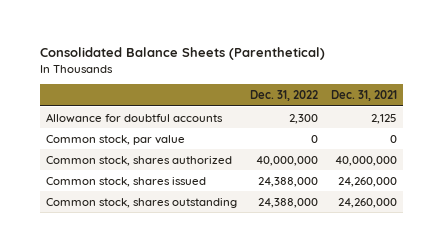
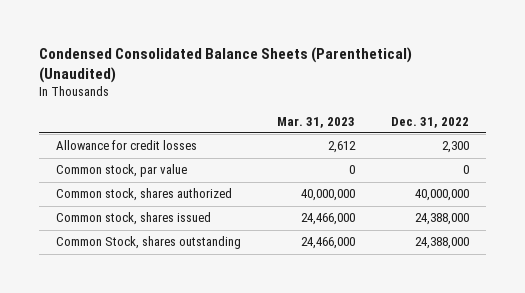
- Consolidated Balance Sheets (Parenthetical)
+ Condensed Consolidated Balance Sheets (Parenthetical) (Unaudited)
- | Dec. 31, 2022 | Dec. 31, 2021
+ | Mar. 31, 2023 | Dec. 31, 2022
- Allowance for doubtful accounts | 2,300 | 2,125
+ Allowance for credit losses | 2,612 | 2,300
- Common stock, shares outstanding | 24,388,000 | 24,260,000
+ Common Stock, shares outstanding | 24,466,000 | 24,388,000

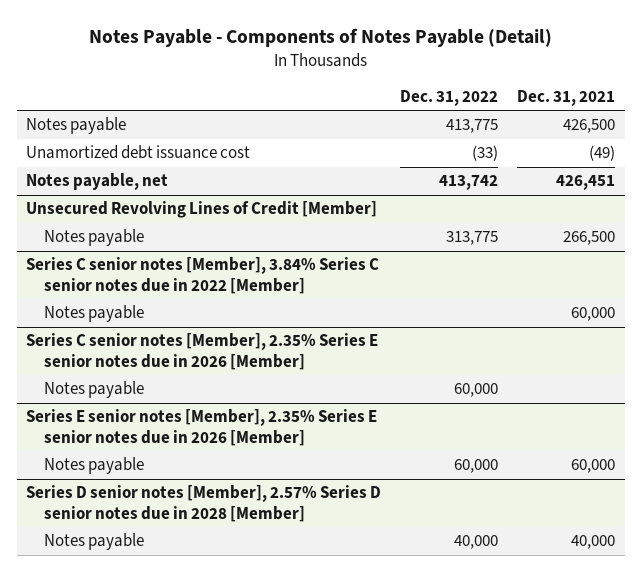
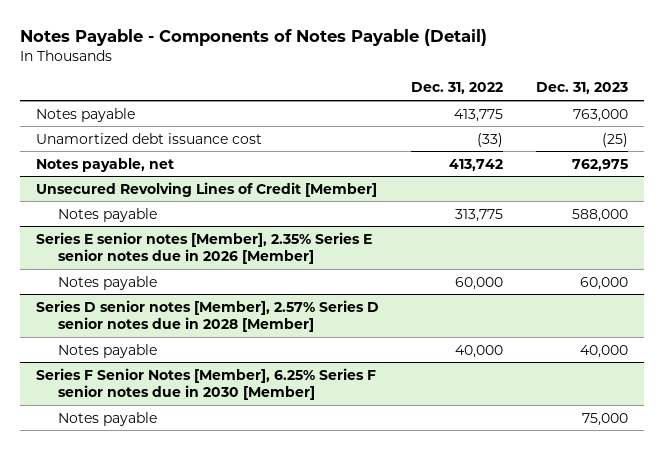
- | Dec. 31, 2022 | Dec. 31, 2021
+ | Dec. 31, 2022 | Dec. 31, 2023
- Series C senior notes [Member], 3.84% Series C senior notes due in 2022 [Member]
- Notes payable | | 60,000
- Series C senior notes [Member], 2.35% Series E senior notes due in 2026 [Member]
- Notes payable | 60,000 |
+ Series F Senior Notes [Member], 6.25% Series F senior notes due in 2030 [Member]
+ Notes payable | | 75,000

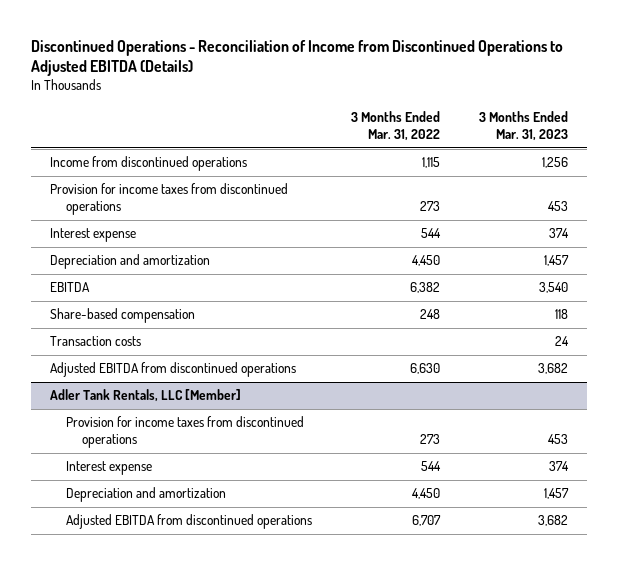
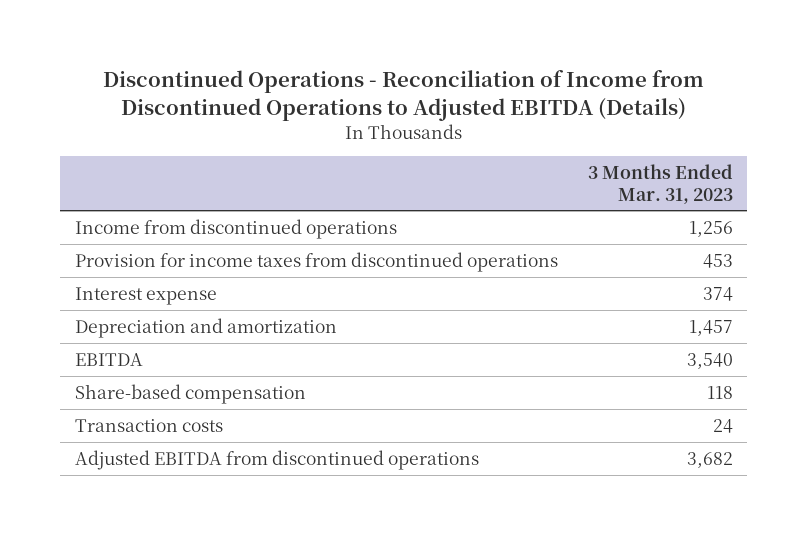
- | 3 Months Ended Mar. 31, 2022 | 3 Months Ended Mar. 31, 2023
+ | 3 Months Ended Mar. 31, 2023
- Adler Tank Rentals, LLC [Member]
- Provision for income taxes from discontinued operations | 273 | 453
- Interest expense | 544 | 374
- Depreciation and amortization | 4,450 | 1,457
- Adjusted EBITDA from discontinued operations | 6,707 | 3,682

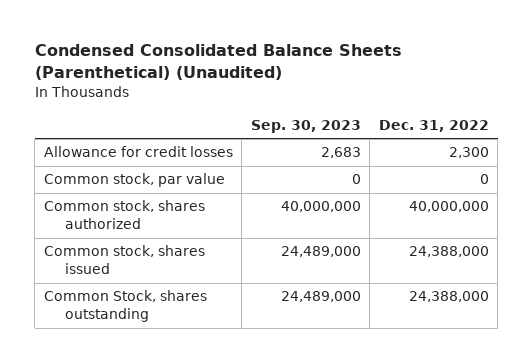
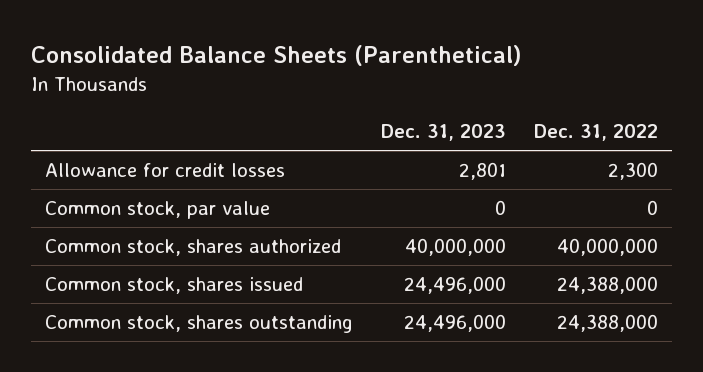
- Condensed Consolidated Balance Sheets (Parenthetical) (Unaudited)
+ Consolidated Balance Sheets (Parenthetical)
- | Sep. 30, 2023 | Dec. 31, 2022
+ | Dec. 31, 2023 | Dec. 31, 2022
- Common Stock, shares outstanding | 24,489,000 | 24,388,000
+ Common stock, shares outstanding | 24,496,000 | 24,388,000

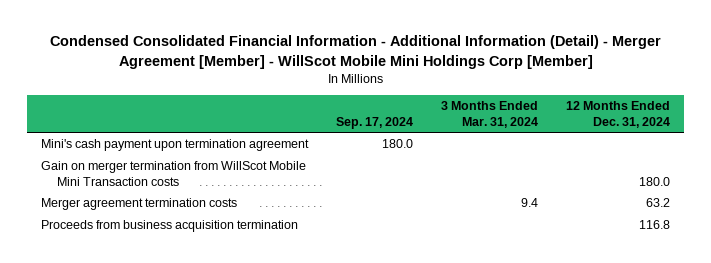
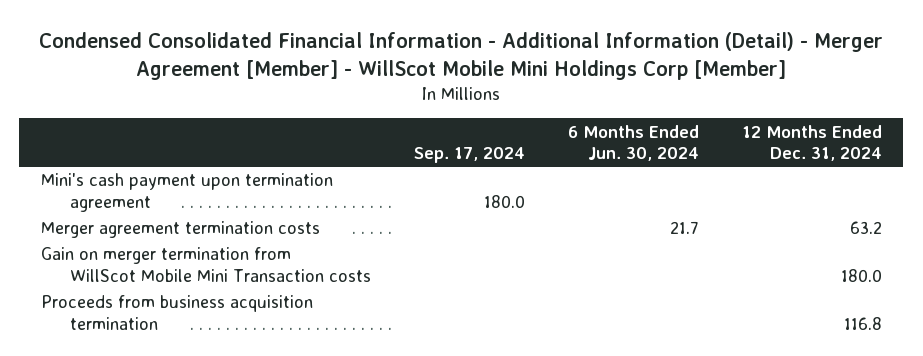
- | Sep. 17, 2024 | 3 Months Ended Mar. 31, 2024 | 12 Months Ended Dec. 31, 2024
+ | Sep. 17, 2024 | 6 Months Ended Jun. 30, 2024 | 12 Months Ended Dec. 31, 2024
moved down: Gain on merger termination from WillScot Mobile Mini Transaction costs | | | 180.0

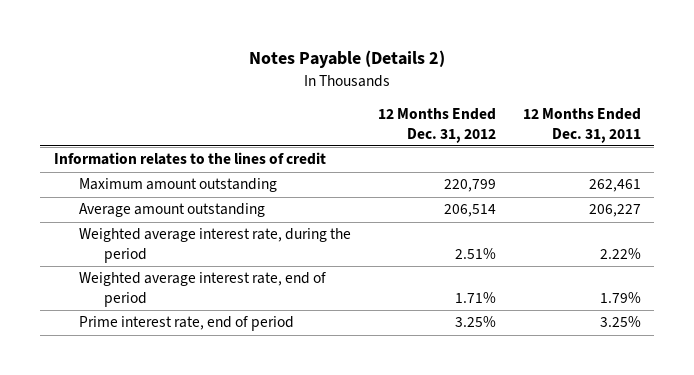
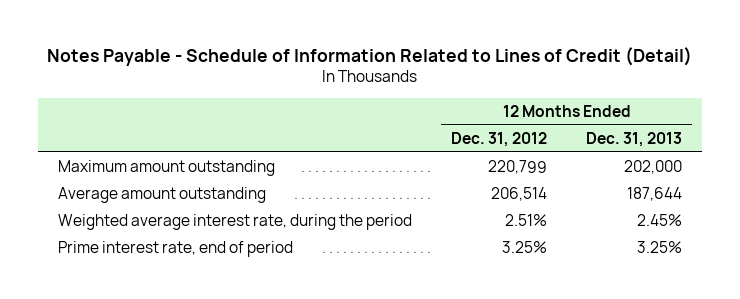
- Notes Payable (Details 2)
+ Notes Payable - Schedule of Information Related to Lines of Credit (Detail)
- | 12 Months Ended Dec. 31, 2012 | 12 Months Ended Dec. 31, 2011
+ | 12 Months Ended Dec. 31, 2012 | 12 Months Ended Dec. 31, 2013
- Information relates to the lines of credit
- Weighted average interest rate, end of period | 1.71% | 1.79%

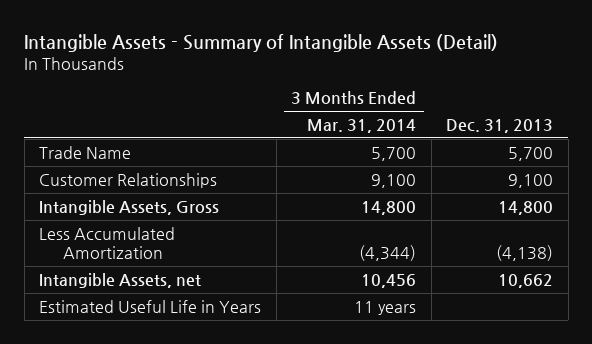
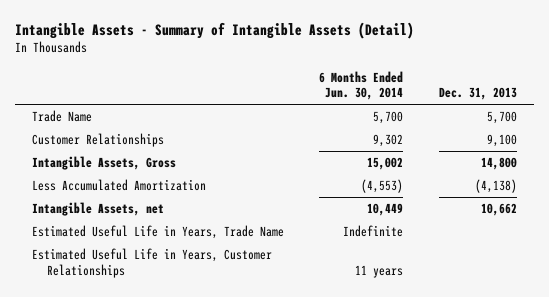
- | 3 Months Ended Mar. 31, 2014 | Dec. 31, 2013
+ | 6 Months Ended Jun. 30, 2014 | Dec. 31, 2013
- Estimated Useful Life in Years | 11 years |
+ Estimated Useful Life in Years, Trade Name | Indefinite |
+ Estimated Useful Life in Years, Customer Relationships | 11 years |

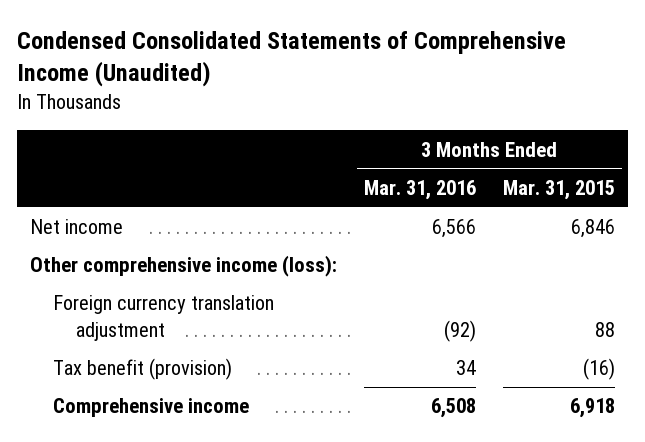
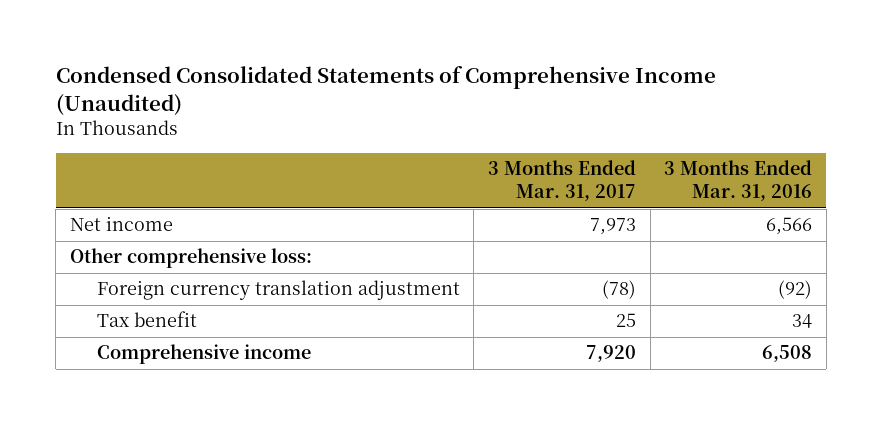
- | 3 Months Ended Mar. 31, 2016 | 3 Months Ended Mar. 31, 2015
+ | 3 Months Ended Mar. 31, 2017 | 3 Months Ended Mar. 31, 2016
- Other comprehensive income (loss):
+ Other comprehensive loss:
- Tax benefit (provision) | 34 | (16)
+ Tax benefit | 25 | 34

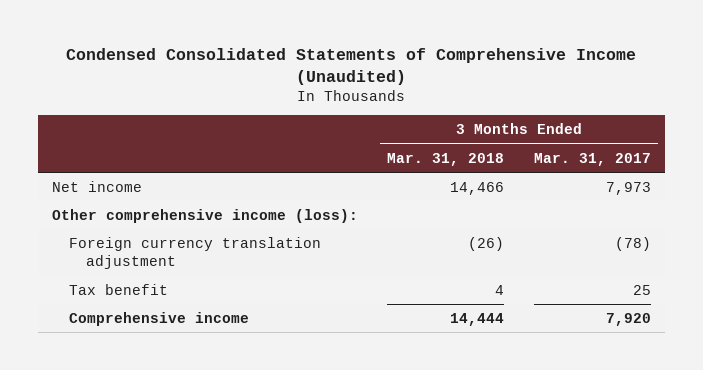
- | 3 Months Ended Mar. 31, 2017 | 3 Months Ended Mar. 31, 2016
+ | 3 Months Ended Mar. 31, 2018 | 3 Months Ended Mar. 31, 2017
- Other comprehensive loss:
+ Other comprehensive income (loss):

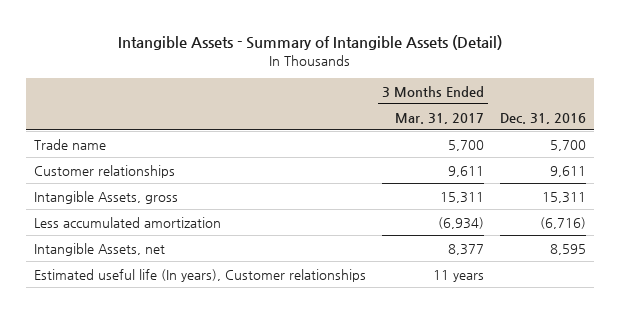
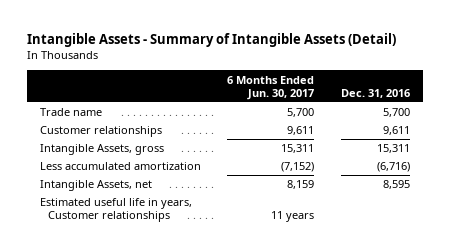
- | 3 Months Ended Mar. 31, 2017 | Dec. 31, 2016
+ | 6 Months Ended Jun. 30, 2017 | Dec. 31, 2016
- Estimated useful life (In years), Customer relationships | 11 years |
+ Estimated useful life in years, Customer relationships | 11 years |

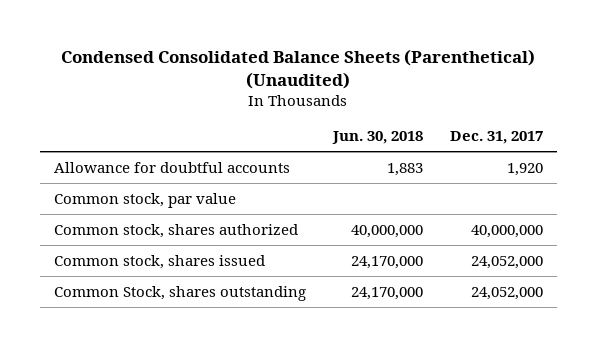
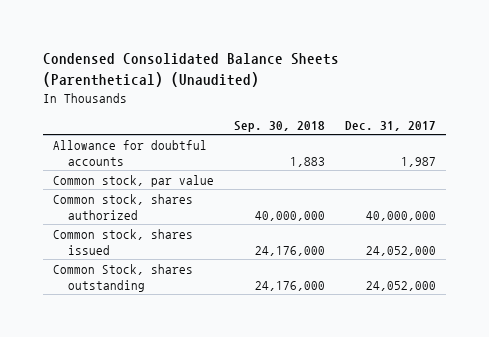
- | Jun. 30, 2018 | Dec. 31, 2017
+ | Sep. 30, 2018 | Dec. 31, 2017
- Allowance for doubtful accounts | 1,883 | 1,920
+ Allowance for doubtful accounts | 1,883 | 1,987

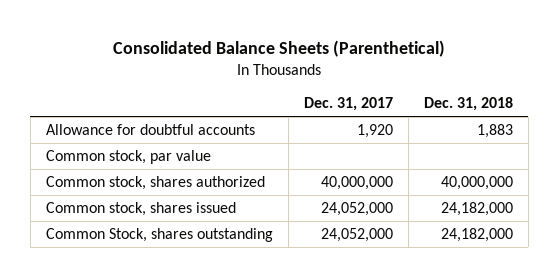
- Condensed Consolidated Balance Sheets (Parenthetical) (Unaudited)
+ Consolidated Balance Sheets (Parenthetical)
- | Sep. 30, 2018 | Dec. 31, 2017
+ | Dec. 31, 2017 | Dec. 31, 2018
- Allowance for doubtful accounts | 1,883 | 1,987
+ Allowance for doubtful accounts | 1,920 | 1,883

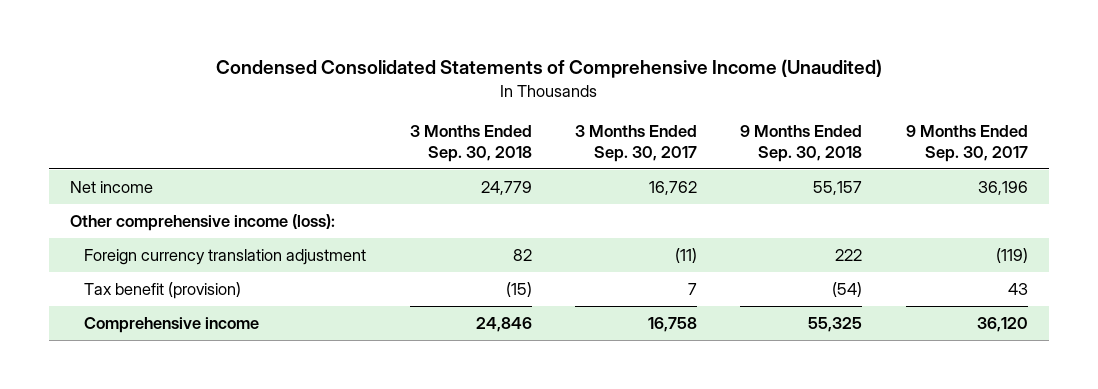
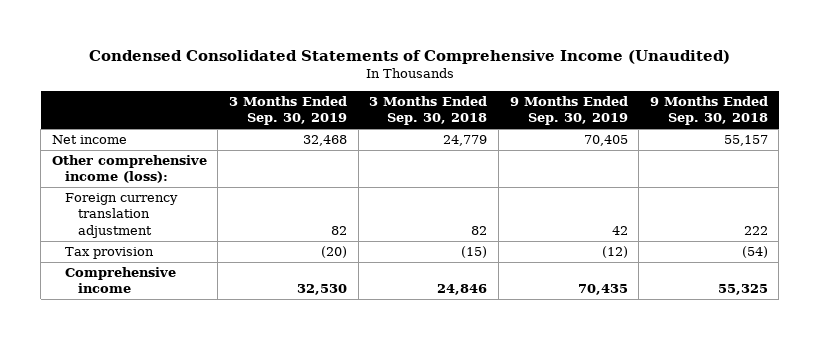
- | 3 Months Ended Sep. 30, 2018 | 3 Months Ended Sep. 30, 2017 | 9 Months Ended Sep. 30, 2018 | 9 Months Ended Sep. 30, 2017
+ | 3 Months Ended Sep. 30, 2019 | 3 Months Ended Sep. 30, 2018 | 9 Months Ended Sep. 30, 2019 | 9 Months Ended Sep. 30, 2018
- Tax benefit (provision) | (15) | 7 | (54) | 43
+ Tax provision | (20) | (15) | (12) | (54)

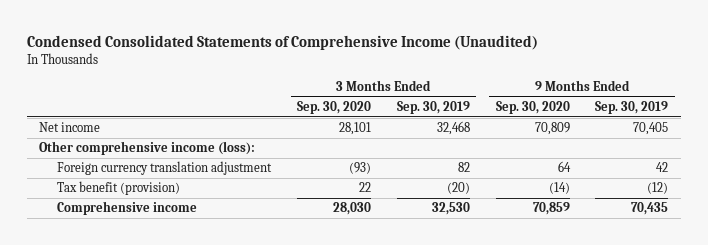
- | 3 Months Ended Sep. 30, 2019 | 3 Months Ended Sep. 30, 2018 | 9 Months Ended Sep. 30, 2019 | 9 Months Ended Sep. 30, 2018
+ | 3 Months Ended Sep. 30, 2020 | 3 Months Ended Sep. 30, 2019 | 9 Months Ended Sep. 30, 2020 | 9 Months Ended Sep. 30, 2019
- Tax provision | (20) | (15) | (12) | (54)
+ Tax benefit (provision) | 22 | (20) | (14) | (12)

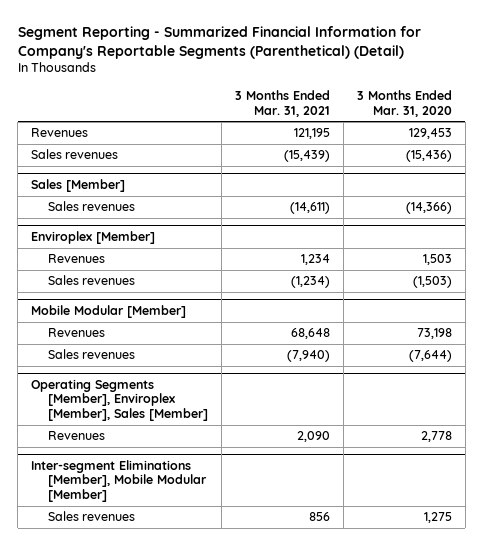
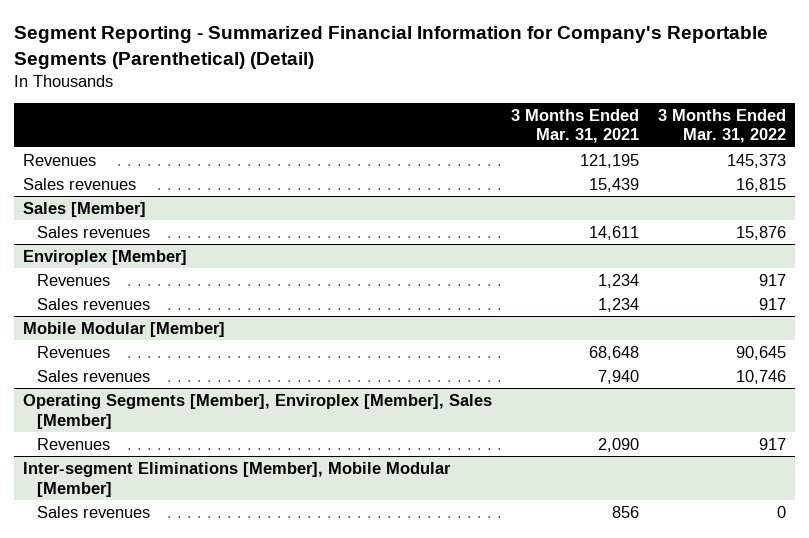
- | 3 Months Ended Mar. 31, 2021 | 3 Months Ended Mar. 31, 2020
+ | 3 Months Ended Mar. 31, 2021 | 3 Months Ended Mar. 31, 2022
- Sales revenues | (15,439) | (15,436)
+ Sales revenues | 15,439 | 16,815
@ Sales [Member]
- Sales revenues | (14,611) | (14,366)
+ Sales revenues | 14,611 | 15,876
@ Enviroplex [Member]
- Sales revenues | (1,234) | (1,503)
+ Sales revenues | 1,234 | 917
@ Mobile Modular [Member]
- Sales revenues | (7,940) | (7,644)
+ Sales revenues | 7,940 | 10,746

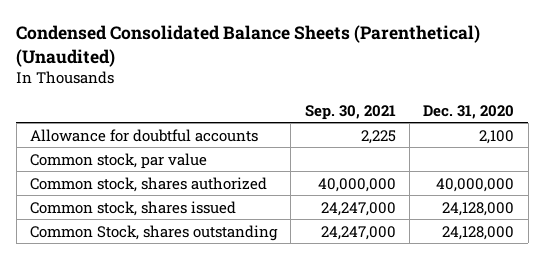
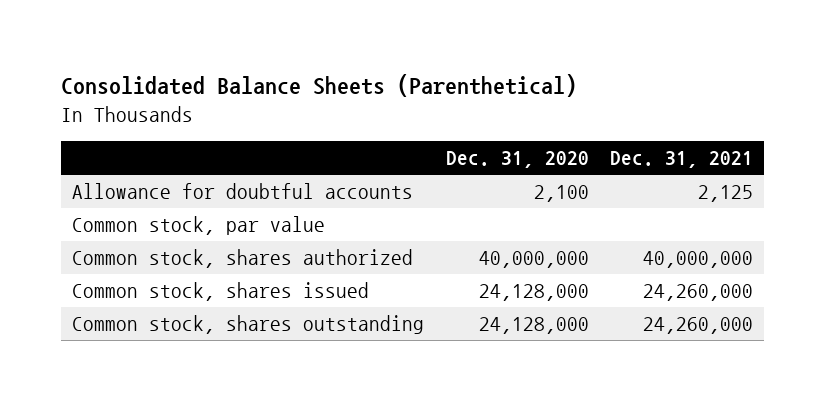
- Condensed Consolidated Balance Sheets (Parenthetical) (Unaudited)
+ Consolidated Balance Sheets (Parenthetical)
- | Sep. 30, 2021 | Dec. 31, 2020
+ | Dec. 31, 2020 | Dec. 31, 2021
- Common Stock, shares outstanding | 24,247,000 | 24,128,000
+ Common stock, shares outstanding | 24,128,000 | 24,260,000

